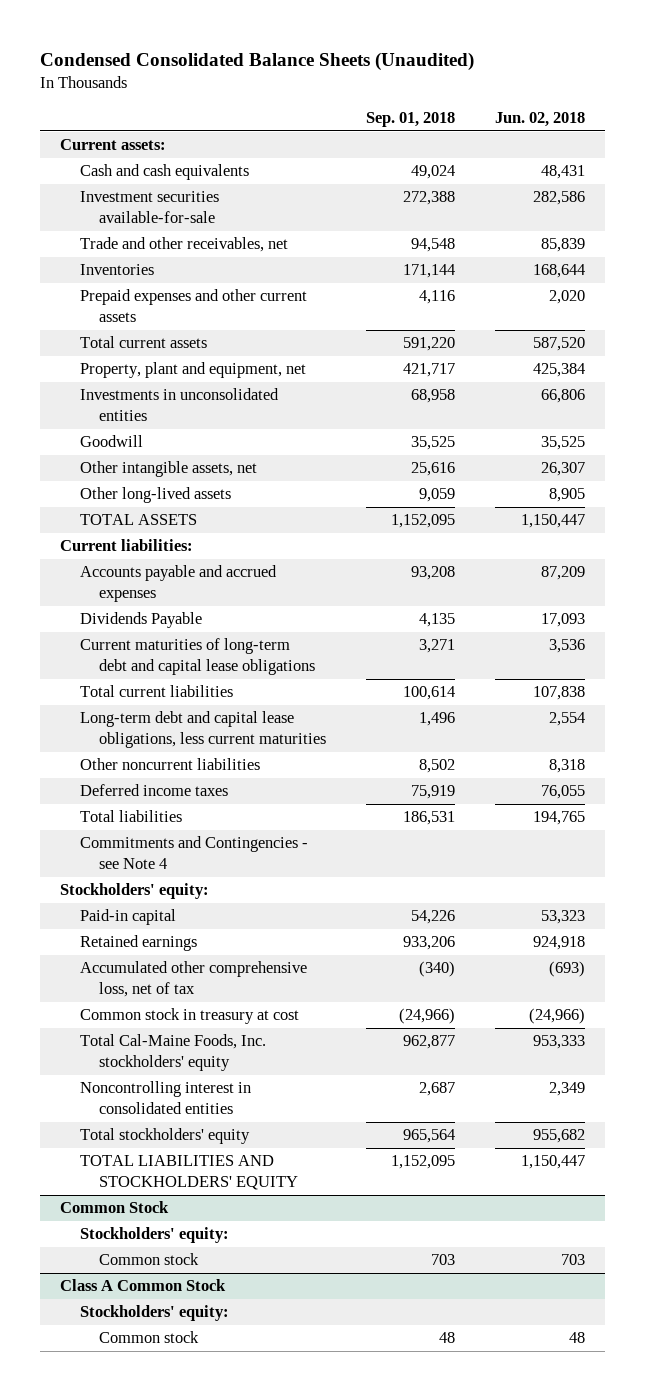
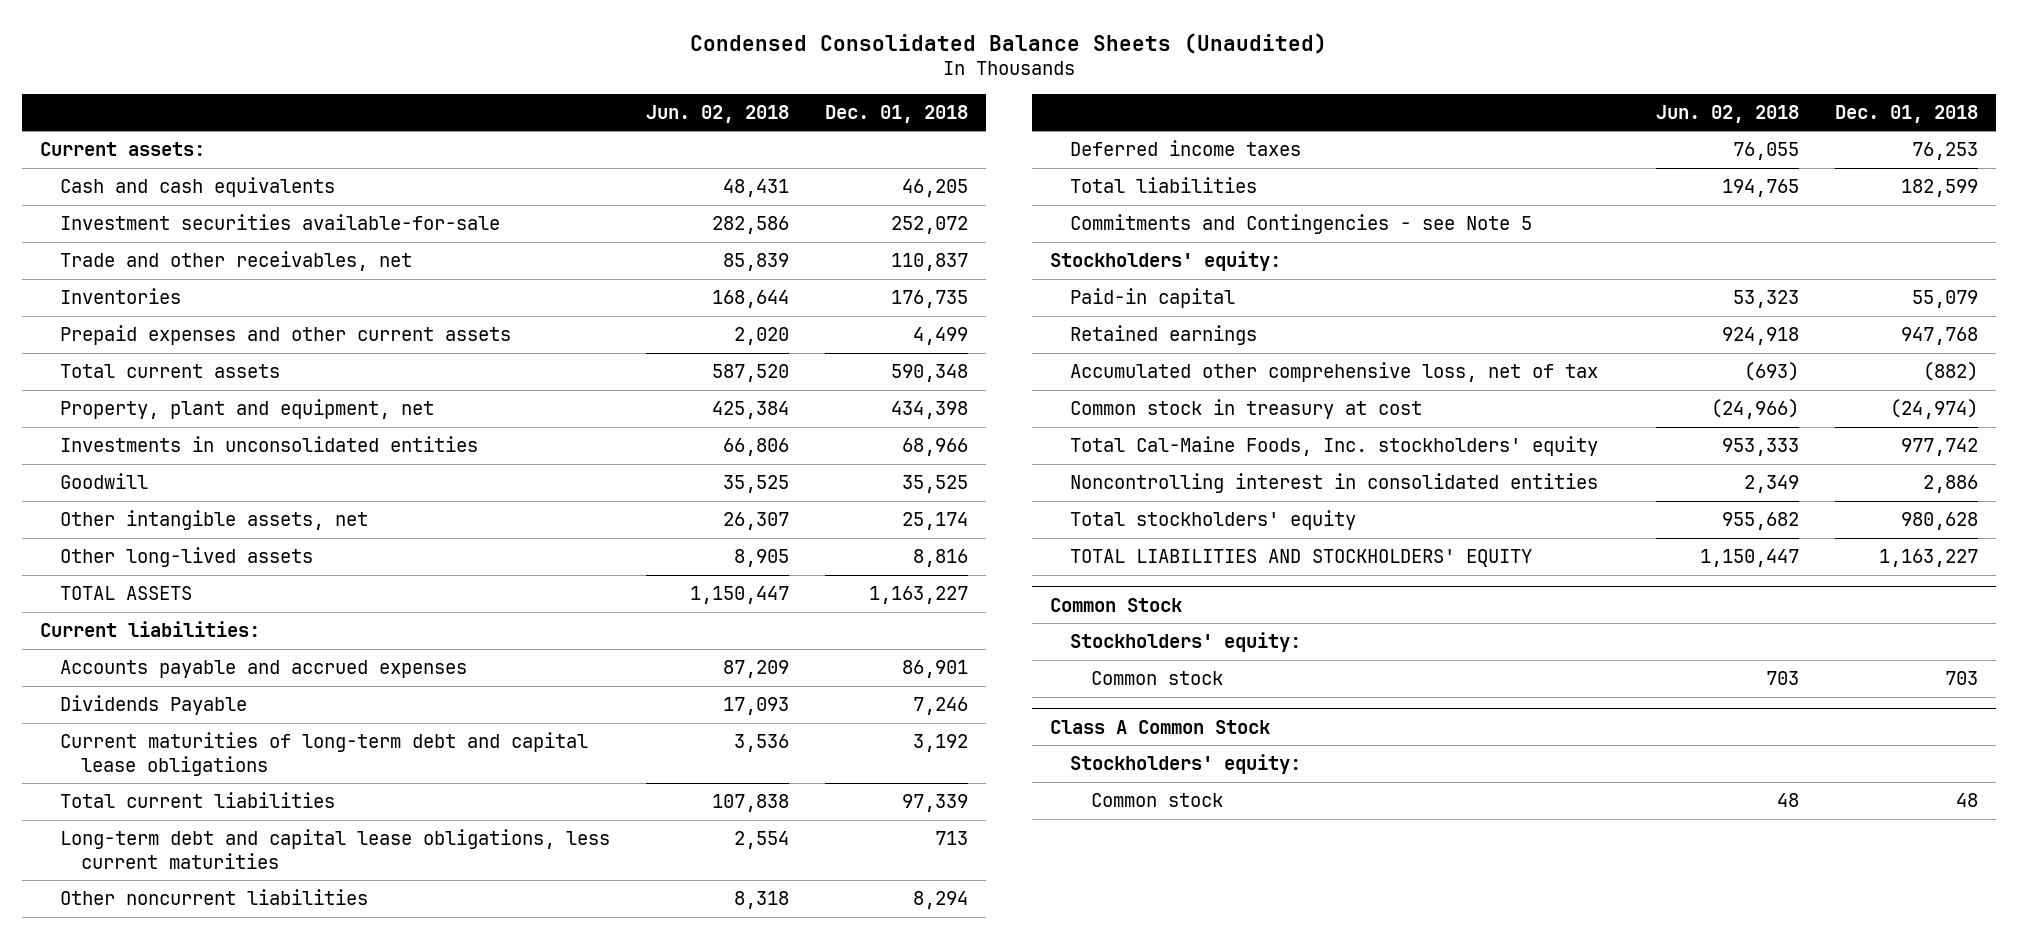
- | Sep. 01, 2018 | Jun. 02, 2018
+ | Jun. 02, 2018 | Dec. 01, 2018
- Commitments and Contingencies - see Note 4
+ Commitments and Contingencies - see Note 5

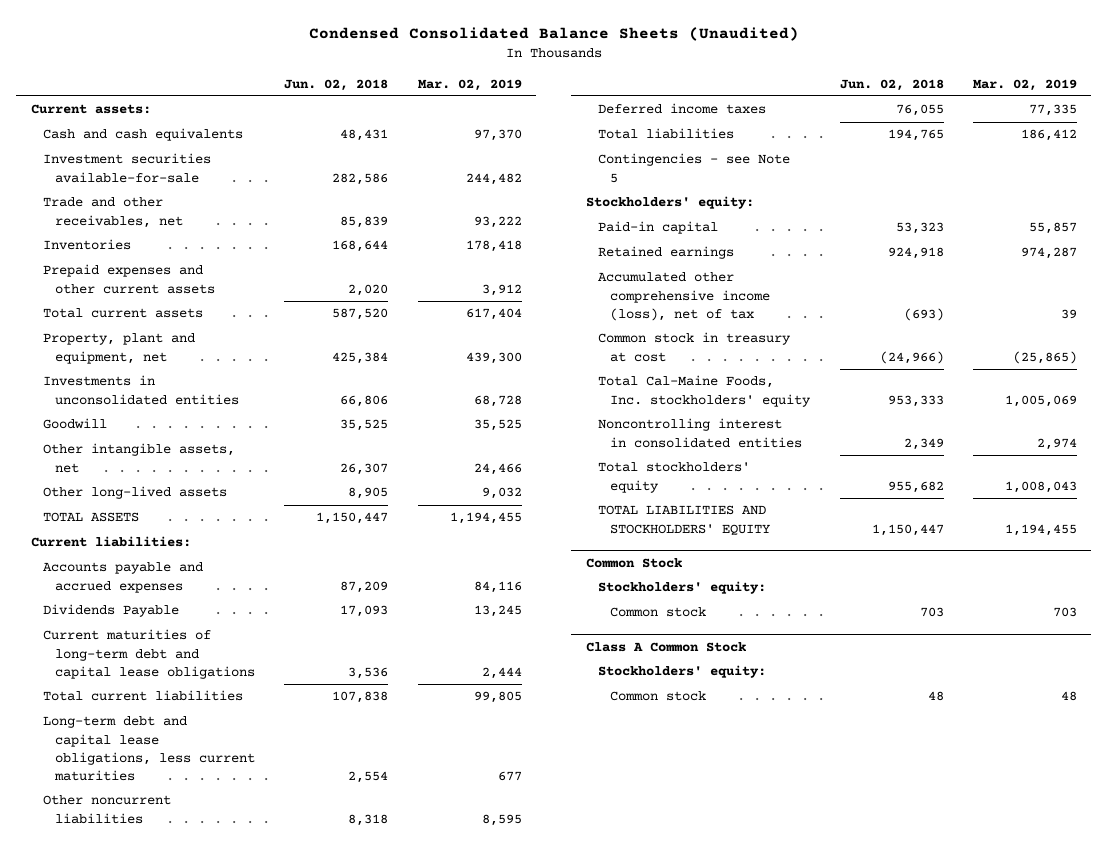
- | Jun. 02, 2018 | Dec. 01, 2018
+ | Jun. 02, 2018 | Mar. 02, 2019
- Commitments and Contingencies - see Note 5
+ Contingencies - see Note 5
- Accumulated other comprehensive loss, net of tax | (693) | (882)
+ Accumulated other comprehensive income (loss), net of tax | (693) | 39

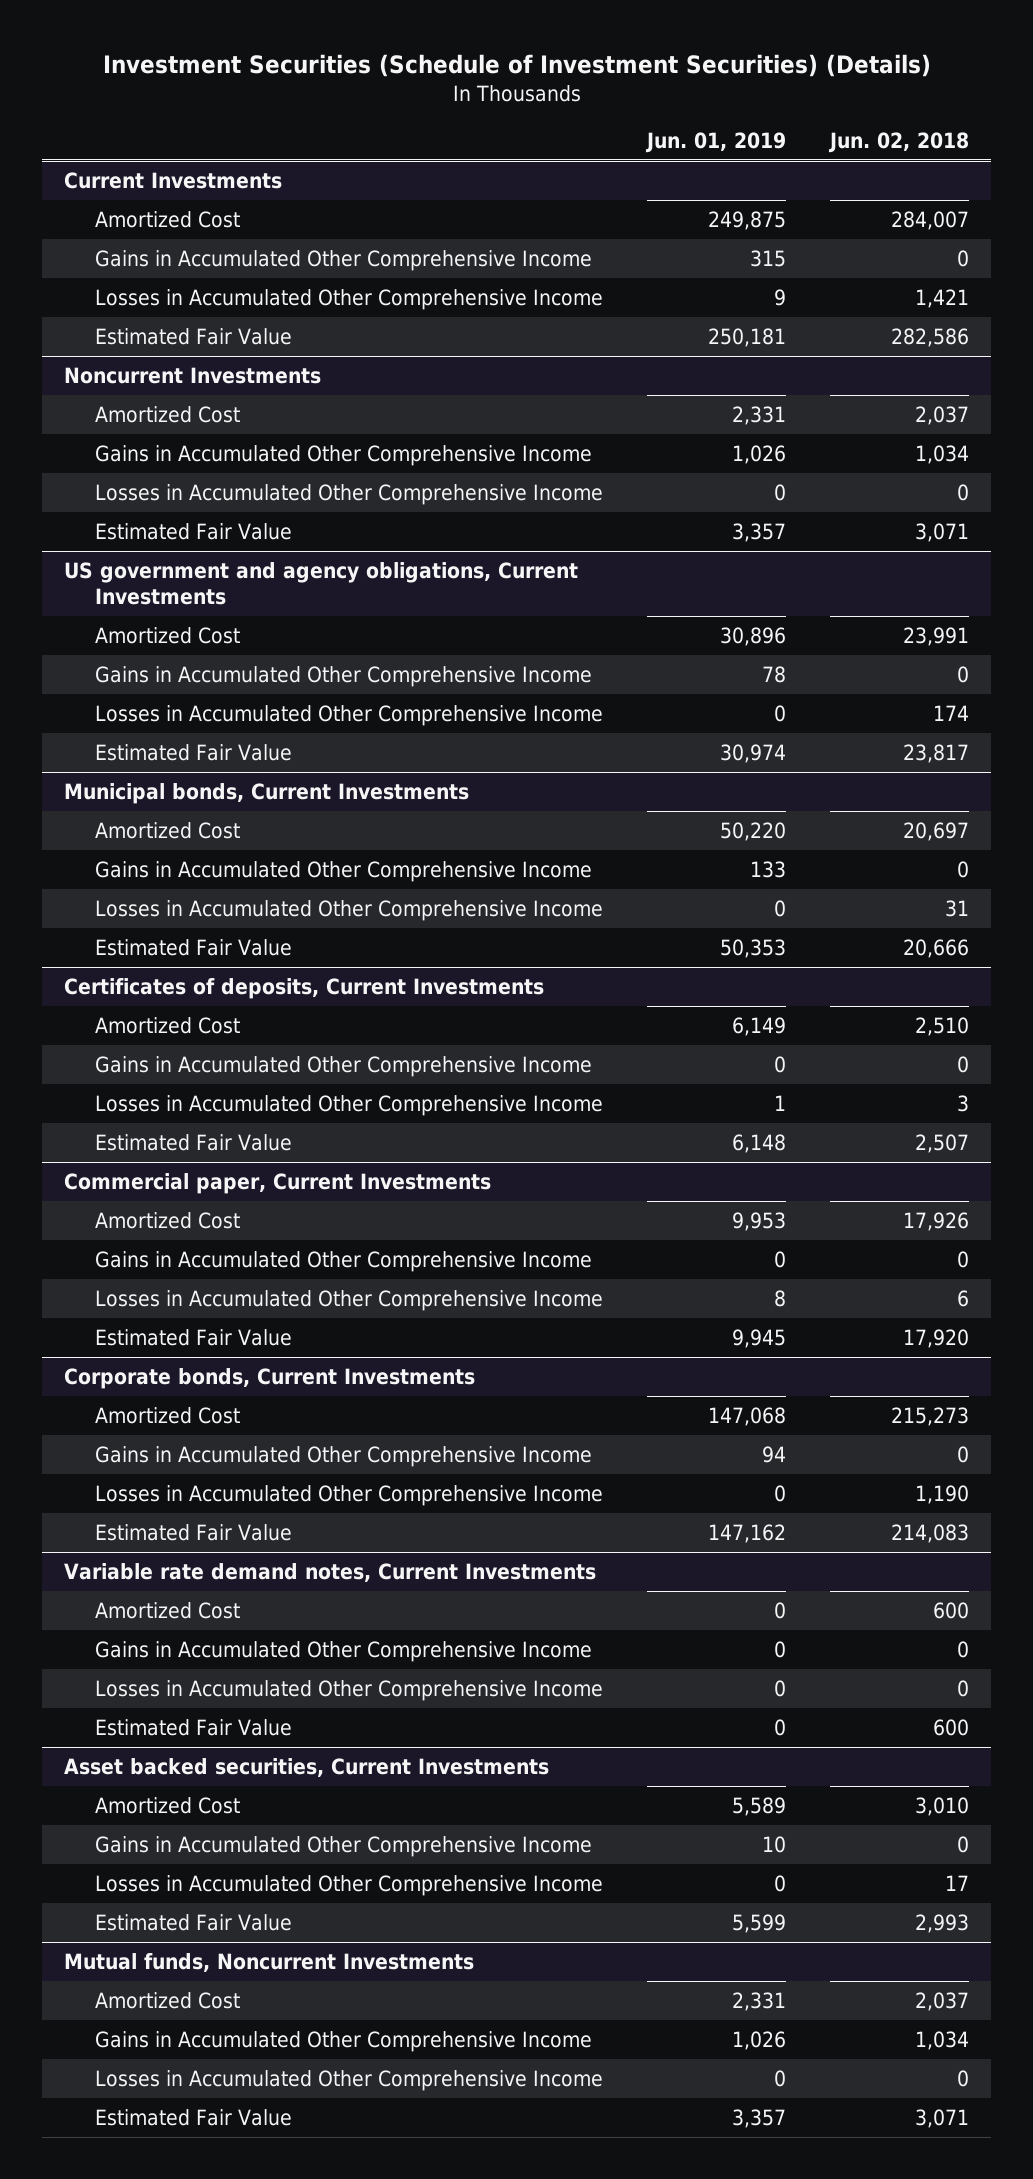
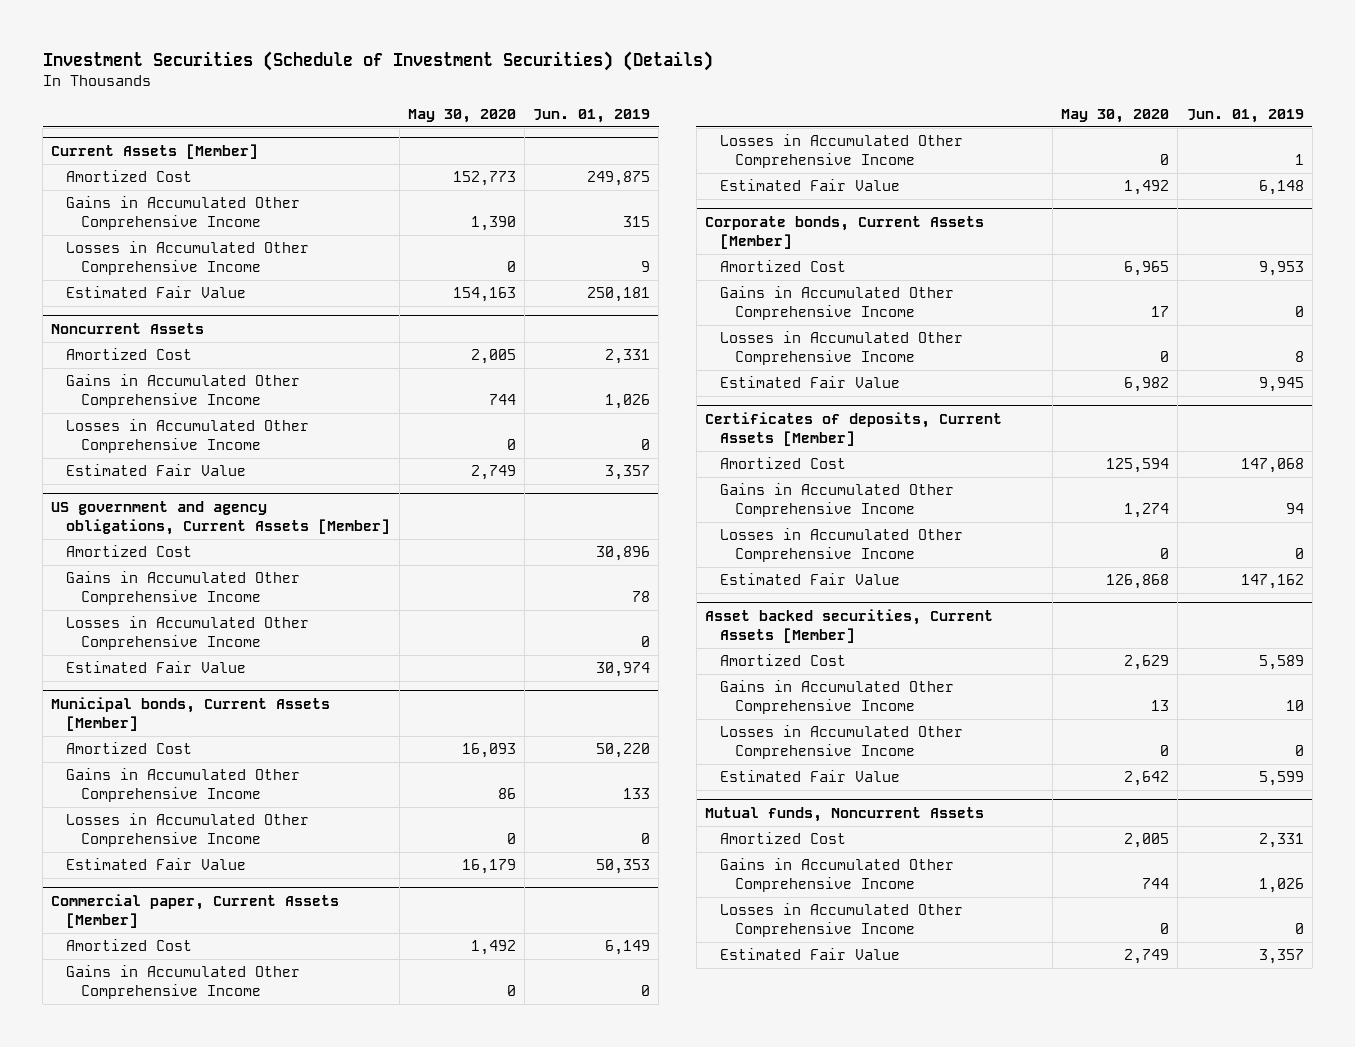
- | Jun. 01, 2019 | Jun. 02, 2018
+ | May 30, 2020 | Jun. 01, 2019
- Current Investments
+ Current Assets [Member]
- Noncurrent Investments
+ Noncurrent Assets
- US government and agency obligations, Current Investments
+ US government and agency obligations, Current Assets [Member]
- Municipal bonds, Current Investments
+ Municipal bonds, Current Assets [Member]
- Certificates of deposits, Current Investments
+ Commercial paper, Current Assets [Member]
- Commercial paper, Current Investments
+ Corporate bonds, Current Assets [Member]
- Corporate bonds, Current Investments
+ Certificates of deposits, Current Assets [Member]
- Variable rate demand notes, Current Investments
- Amortized Cost | 0 | 600
- Gains in Accumulated Other Comprehensive Income | 0 | 0
- Losses in Accumulated Other Comprehensive Income | 0 | 0
- Estimated Fair Value | 0 | 600
- Asset backed securities, Current Investments
+ Asset backed securities, Current Assets [Member]
- Mutual funds, Noncurrent Investments
+ Mutual funds, Noncurrent Assets

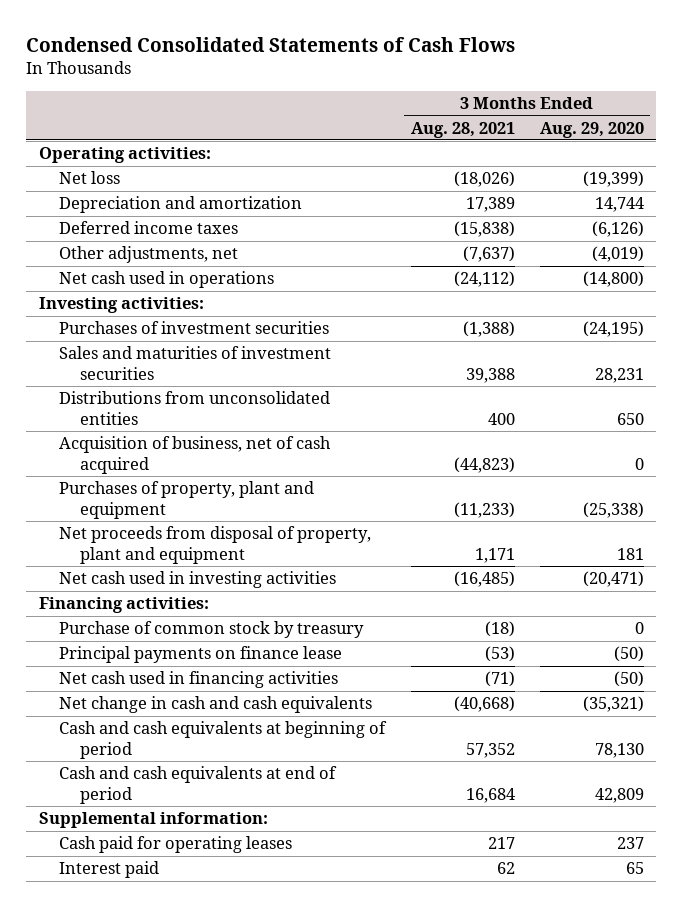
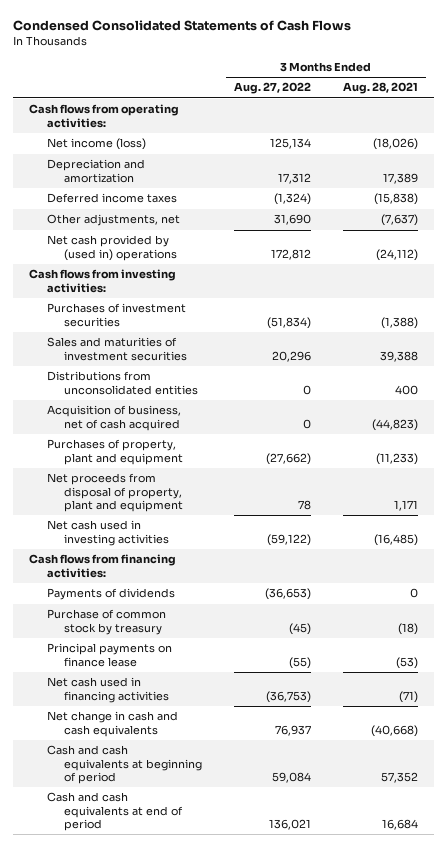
- | 3 Months Ended Aug. 28, 2021 | 3 Months Ended Aug. 29, 2020
+ | 3 Months Ended Aug. 27, 2022 | 3 Months Ended Aug. 28, 2021
- Operating activities:
- Net loss | (18,026) | (19,399)
+ Cash flows from operating activities:
+ Net income (loss) | 125,134 | (18,026)
- Net cash used in operations | (24,112) | (14,800)
- Investing activities:
+ Net cash provided by (used in) operations | 172,812 | (24,112)
+ Cash flows from investing activities:
- Financing activities:
+ Cash flows from financing activities:
+ Payments of dividends | (36,653) | 0
- Supplemental information:
- Cash paid for operating leases | 217 | 237
- Interest paid | 62 | 65

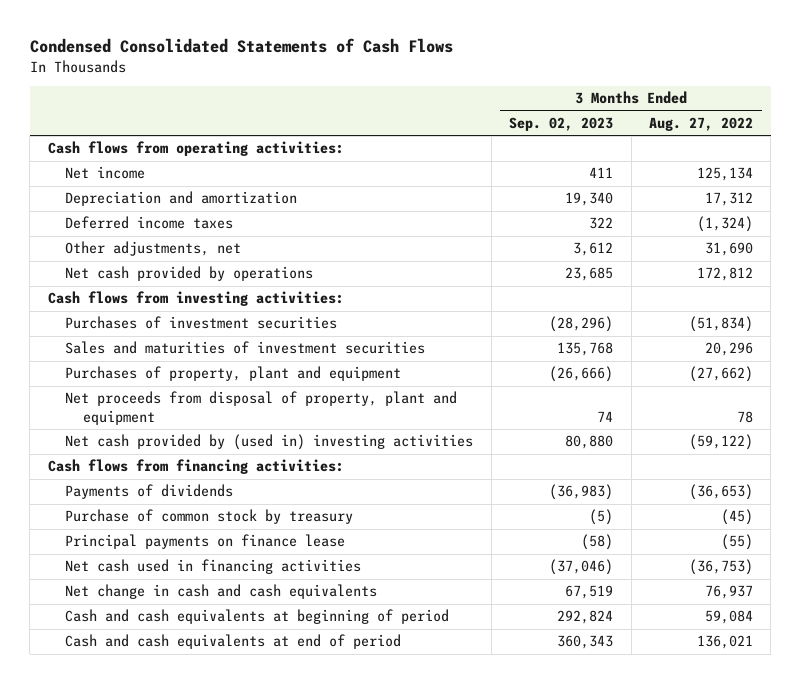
- | 3 Months Ended Aug. 27, 2022 | 3 Months Ended Aug. 28, 2021
+ | 3 Months Ended Sep. 02, 2023 | 3 Months Ended Aug. 27, 2022
- Net income (loss) | 125,134 | (18,026)
+ Net income | 411 | 125,134
- Net cash provided by (used in) operations | 172,812 | (24,112)
+ Net cash provided by operations | 23,685 | 172,812
- Distributions from unconsolidated entities | 0 | 400
- Acquisition of business, net of cash acquired | 0 | (44,823)
- Net cash used in investing activities | (59,122) | (16,485)
+ Net cash provided by (used in) investing activities | 80,880 | (59,122)

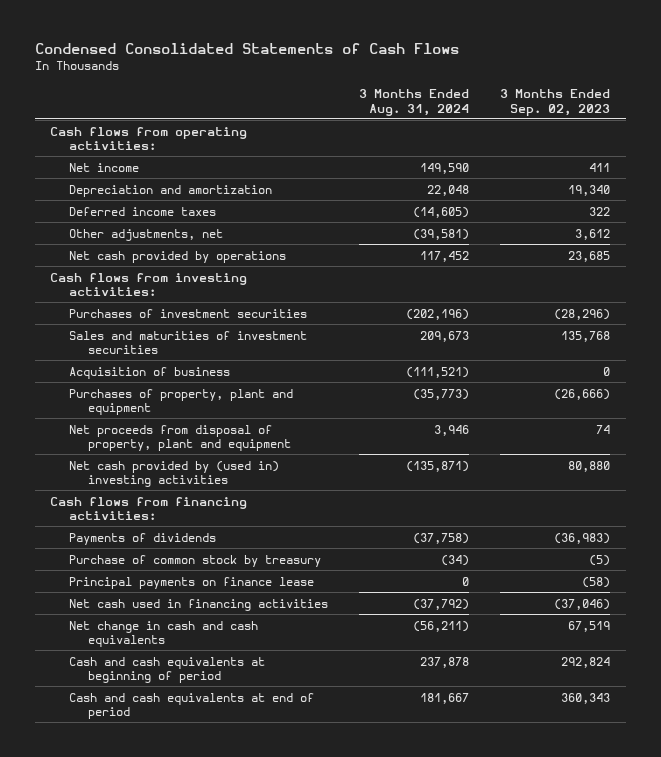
- | 3 Months Ended Sep. 02, 2023 | 3 Months Ended Aug. 27, 2022
+ | 3 Months Ended Aug. 31, 2024 | 3 Months Ended Sep. 02, 2023
+ Acquisition of business | (111,521) | 0

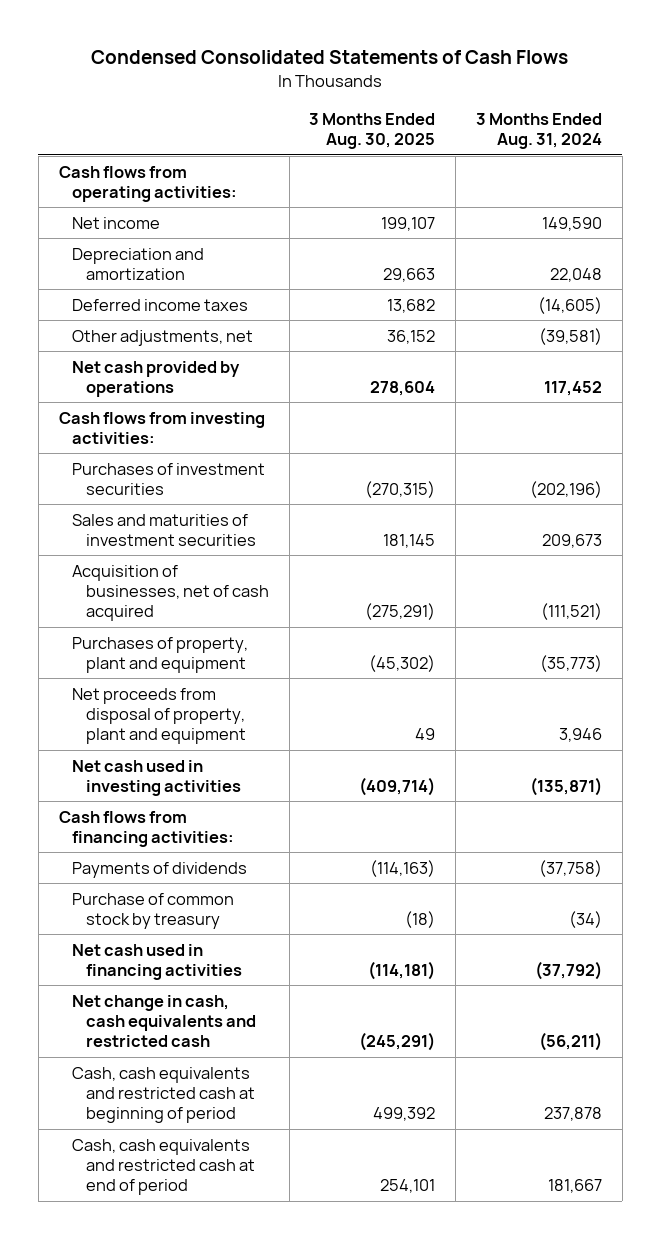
- | 3 Months Ended Aug. 31, 2024 | 3 Months Ended Sep. 02, 2023
+ | 3 Months Ended Aug. 30, 2025 | 3 Months Ended Aug. 31, 2024
- Acquisition of business | (111,521) | 0
+ Acquisition of businesses, net of cash acquired | (275,291) | (111,521)
- Net cash provided by (used in) investing activities | (135,871) | 80,880
+ Net cash used in investing activities | (409,714) | (135,871)
- Principal payments on finance lease | 0 | (58)
- Net change in cash and cash equivalents | (56,211) | 67,519
- Cash and cash equivalents at beginning of period | 237,878 | 292,824
- Cash and cash equivalents at end of period | 181,667 | 360,343
+ Net change in cash, cash equivalents and restricted cash | (245,291) | (56,211)
+ Cash, cash equivalents and restricted cash at beginning of period | 499,392 | 237,878
+ Cash, cash equivalents and restricted cash at end of period | 254,101 | 181,667

